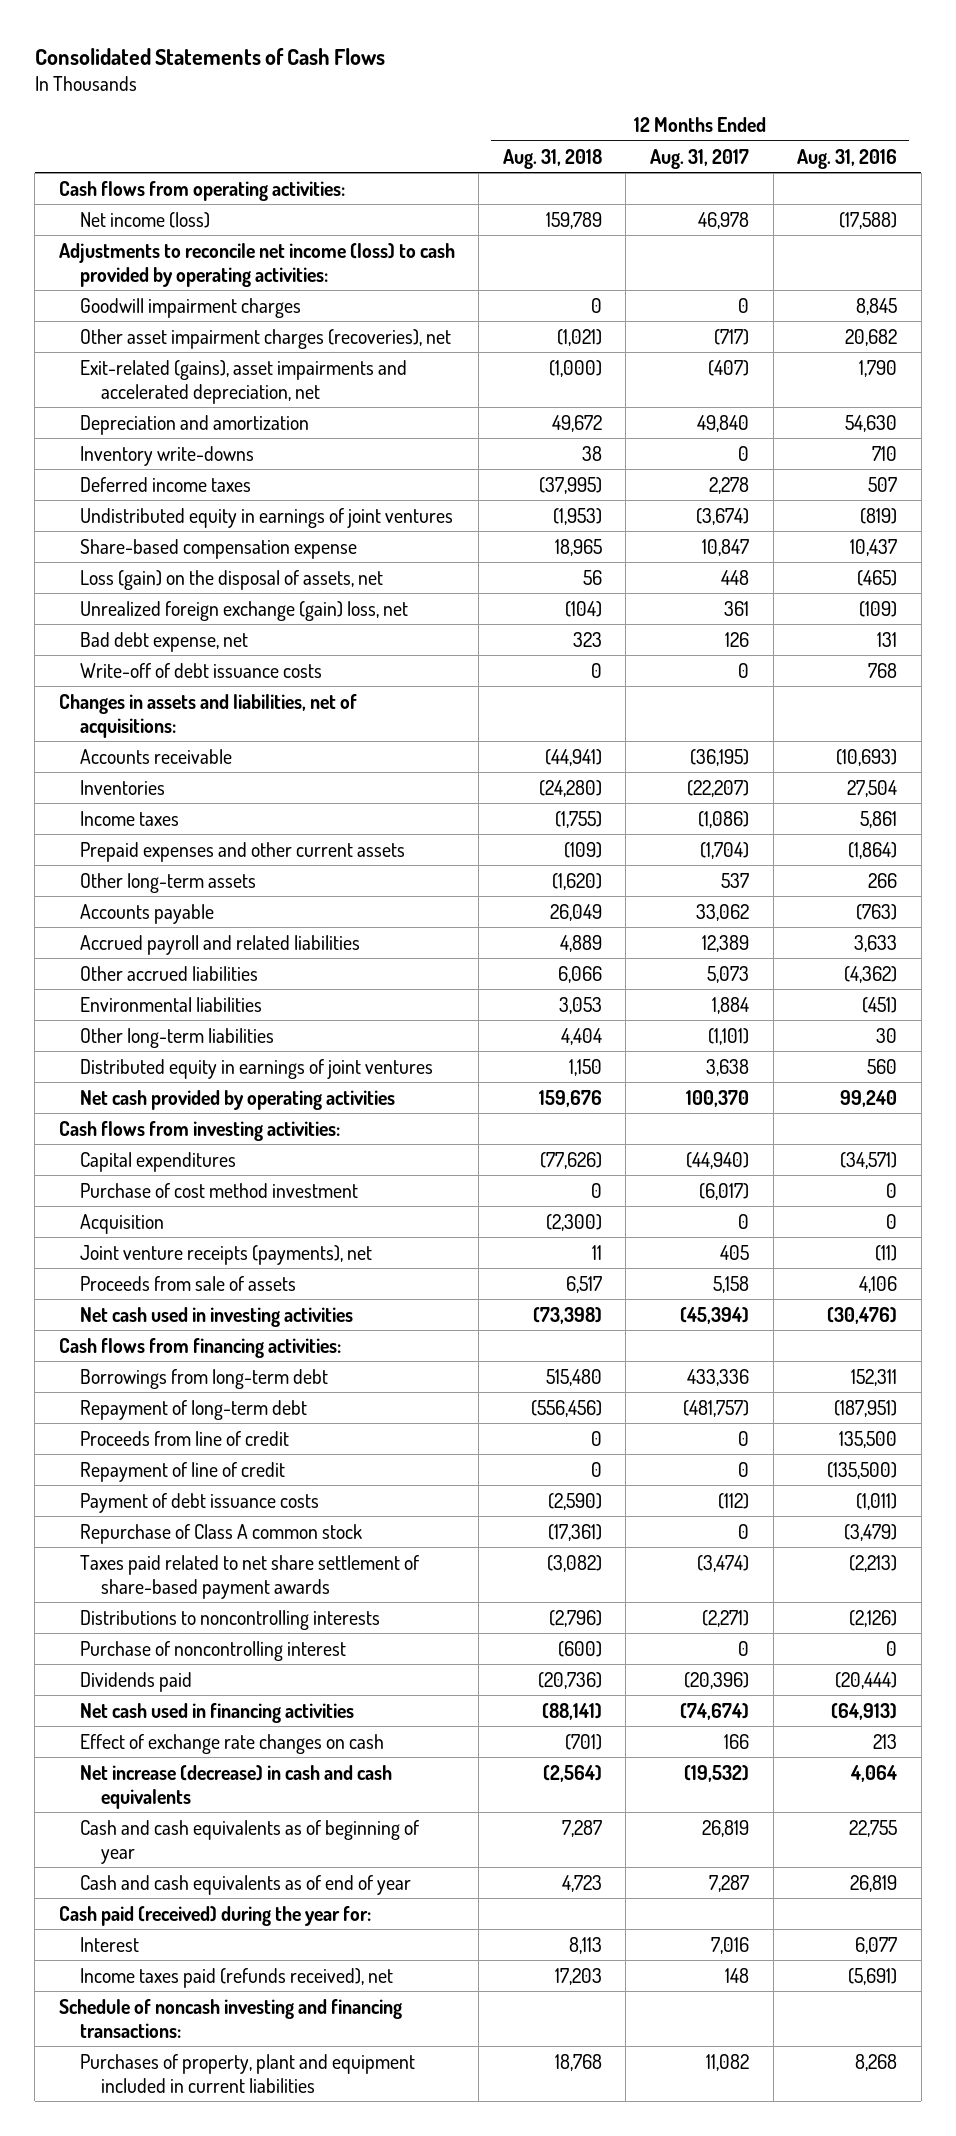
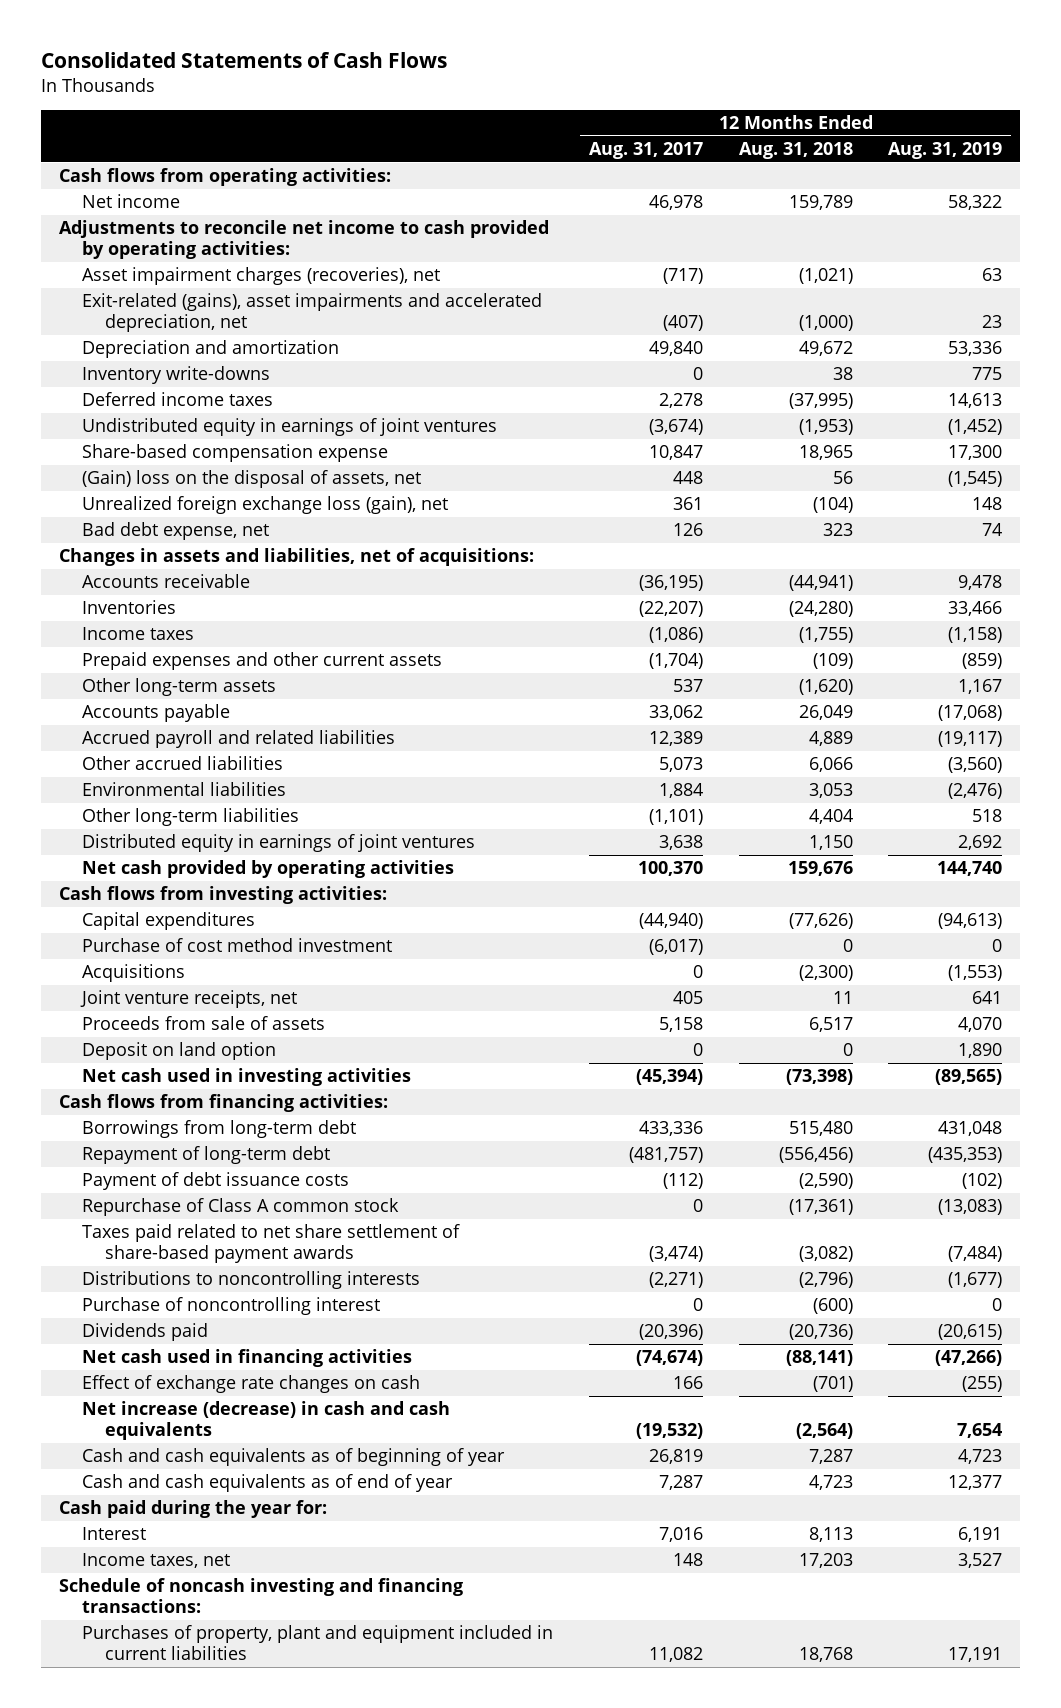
- | 12 Months Ended Aug. 31, 2018 | 12 Months Ended Aug. 31, 2017 | 12 Months Ended Aug. 31, 2016
+ | 12 Months Ended Aug. 31, 2017 | 12 Months Ended Aug. 31, 2018 | 12 Months Ended Aug. 31, 2019
- Net income (loss) | 159,789 | 46,978 | (17,588)
- Adjustments to reconcile net income (loss) to cash provided by operating activities:
- Goodwill impairment charges | 0 | 0 | 8,845
- Other asset impairment charges (recoveries), net | (1,021) | (717) | 20,682
+ Net income | 46,978 | 159,789 | 58,322
+ Adjustments to reconcile net income to cash provided by operating activities:
+ Asset impairment charges (recoveries), net | (717) | (1,021) | 63
- Loss (gain) on the disposal of assets, net | 56 | 448 | (465)
- Unrealized foreign exchange (gain) loss, net | (104) | 361 | (109)
+ (Gain) loss on the disposal of assets, net | 448 | 56 | (1,545)
+ Unrealized foreign exchange loss (gain), net | 361 | (104) | 148
- Write-off of debt issuance costs | 0 | 0 | 768
- Acquisition | (2,300) | 0 | 0
- Joint venture receipts (payments), net | 11 | 405 | (11)
+ Acquisitions | 0 | (2,300) | (1,553)
+ Joint venture receipts, net | 405 | 11 | 641
+ Deposit on land option | 0 | 0 | 1,890
- Proceeds from line of credit | 0 | 0 | 135,500
- Repayment of line of credit | 0 | 0 | (135,500)
- Cash paid (received) during the year for:
+ Cash paid during the year for:
- Income taxes paid (refunds received), net | 17,203 | 148 | (5,691)
+ Income taxes, net | 148 | 17,203 | 3,527

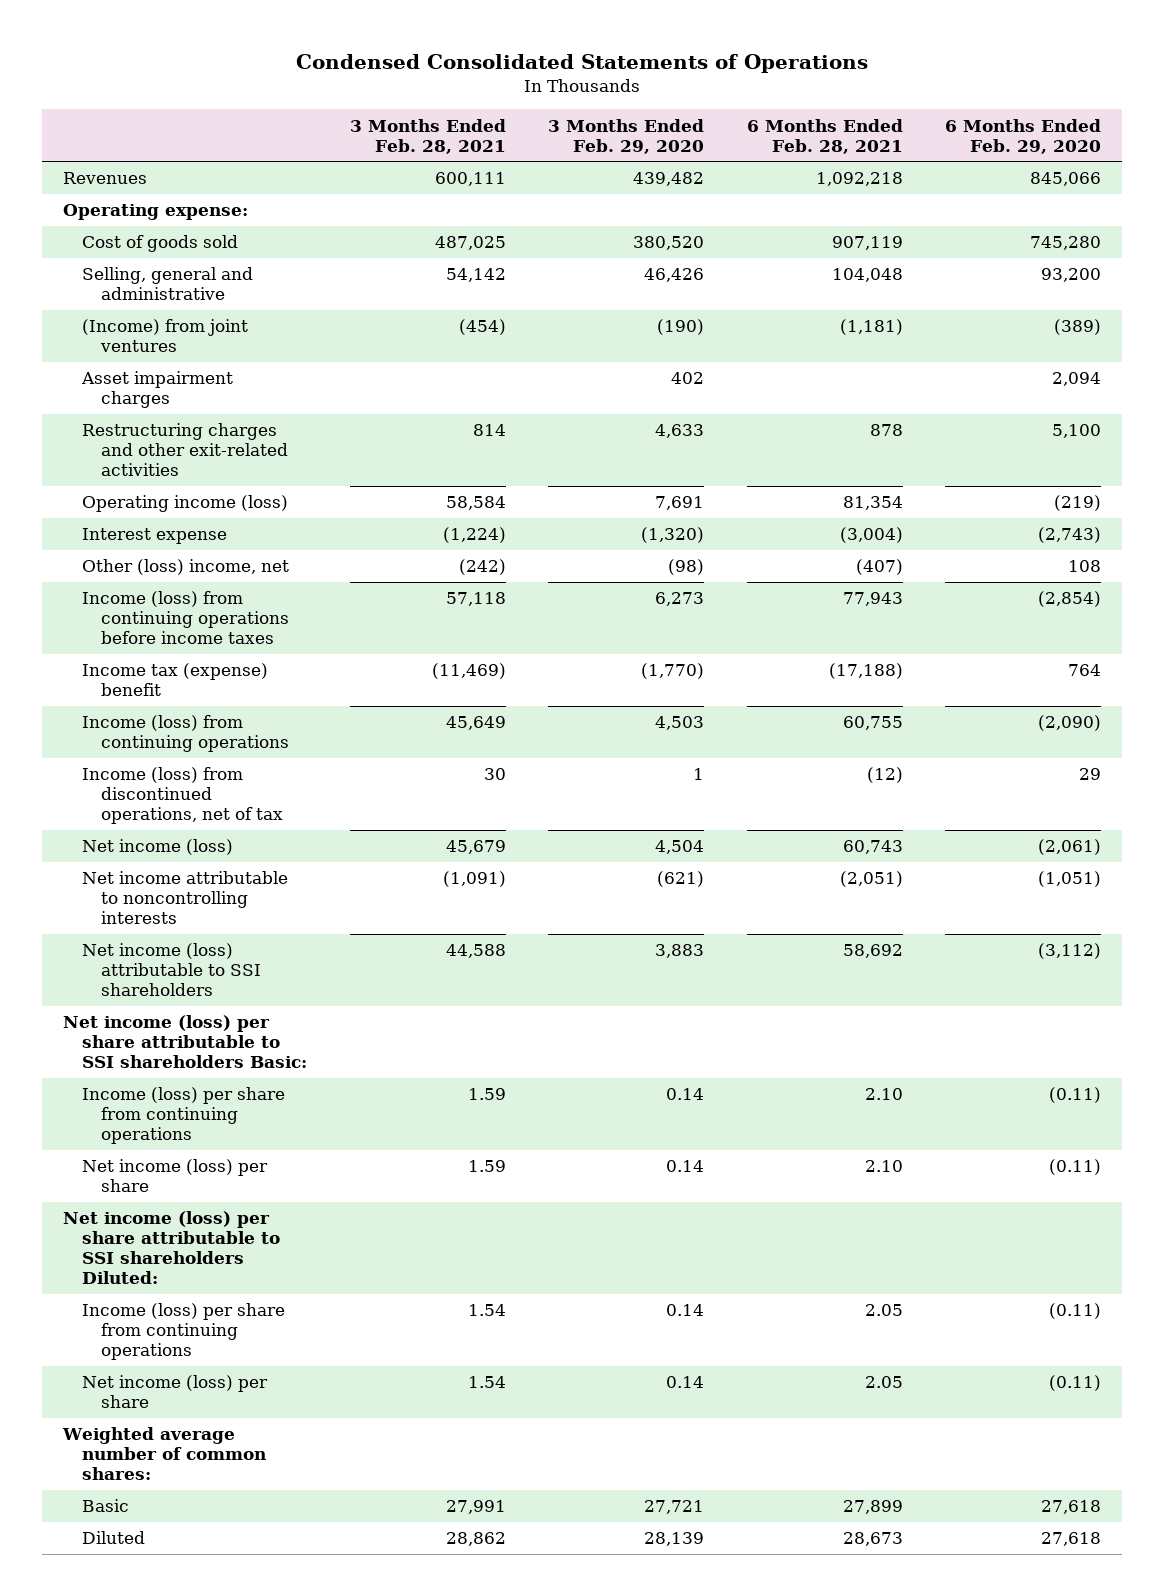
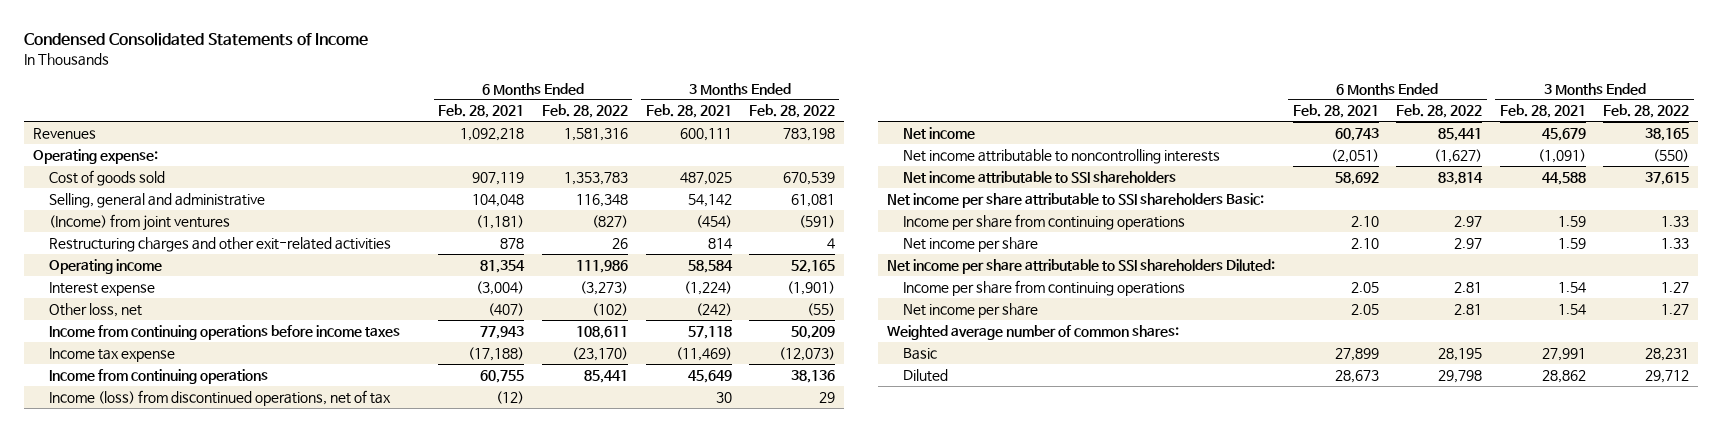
- Condensed Consolidated Statements of Operations
+ Condensed Consolidated Statements of Income
- | 3 Months Ended Feb. 28, 2021 | 3 Months Ended Feb. 29, 2020 | 6 Months Ended Feb. 28, 2021 | 6 Months Ended Feb. 29, 2020
+ | 6 Months Ended Feb. 28, 2021 | 6 Months Ended Feb. 28, 2022 | 3 Months Ended Feb. 28, 2021 | 3 Months Ended Feb. 28, 2022
- Asset impairment charges | | 402 | | 2,094
- Operating income (loss) | 58,584 | 7,691 | 81,354 | (219)
+ Operating income | 81,354 | 111,986 | 58,584 | 52,165
- Other (loss) income, net | (242) | (98) | (407) | 108
- Income (loss) from continuing operations before income taxes | 57,118 | 6,273 | 77,943 | (2,854)
- Income tax (expense) benefit | (11,469) | (1,770) | (17,188) | 764
- Income (loss) from continuing operations | 45,649 | 4,503 | 60,755 | (2,090)
+ Other loss, net | (407) | (102) | (242) | (55)
+ Income from continuing operations before income taxes | 77,943 | 108,611 | 57,118 | 50,209
+ Income tax expense | (17,188) | (23,170) | (11,469) | (12,073)
+ Income from continuing operations | 60,755 | 85,441 | 45,649 | 38,136
- Net income (loss) | 45,679 | 4,504 | 60,743 | (2,061)
+ Net income | 60,743 | 85,441 | 45,679 | 38,165
- Net income (loss) attributable to SSI shareholders | 44,588 | 3,883 | 58,692 | (3,112)
- Net income (loss) per share attributable to SSI shareholders Basic:
- Income (loss) per share from continuing operations | 1.59 | 0.14 | 2.10 | (0.11)
- Net income (loss) per share | 1.59 | 0.14 | 2.10 | (0.11)
- Net income (loss) per share attributable to SSI shareholders Diluted:
- Income (loss) per share from continuing operations | 1.54 | 0.14 | 2.05 | (0.11)
- Net income (loss) per share | 1.54 | 0.14 | 2.05 | (0.11)
+ Net income attributable to SSI shareholders | 58,692 | 83,814 | 44,588 | 37,615
+ Net income per share attributable to SSI shareholders Basic:
+ Income per share from continuing operations | 2.10 | 2.97 | 1.59 | 1.33
+ Net income per share | 2.10 | 2.97 | 1.59 | 1.33
+ Net income per share attributable to SSI shareholders Diluted:
+ Income per share from continuing operations | 2.05 | 2.81 | 1.54 | 1.27
+ Net income per share | 2.05 | 2.81 | 1.54 | 1.27

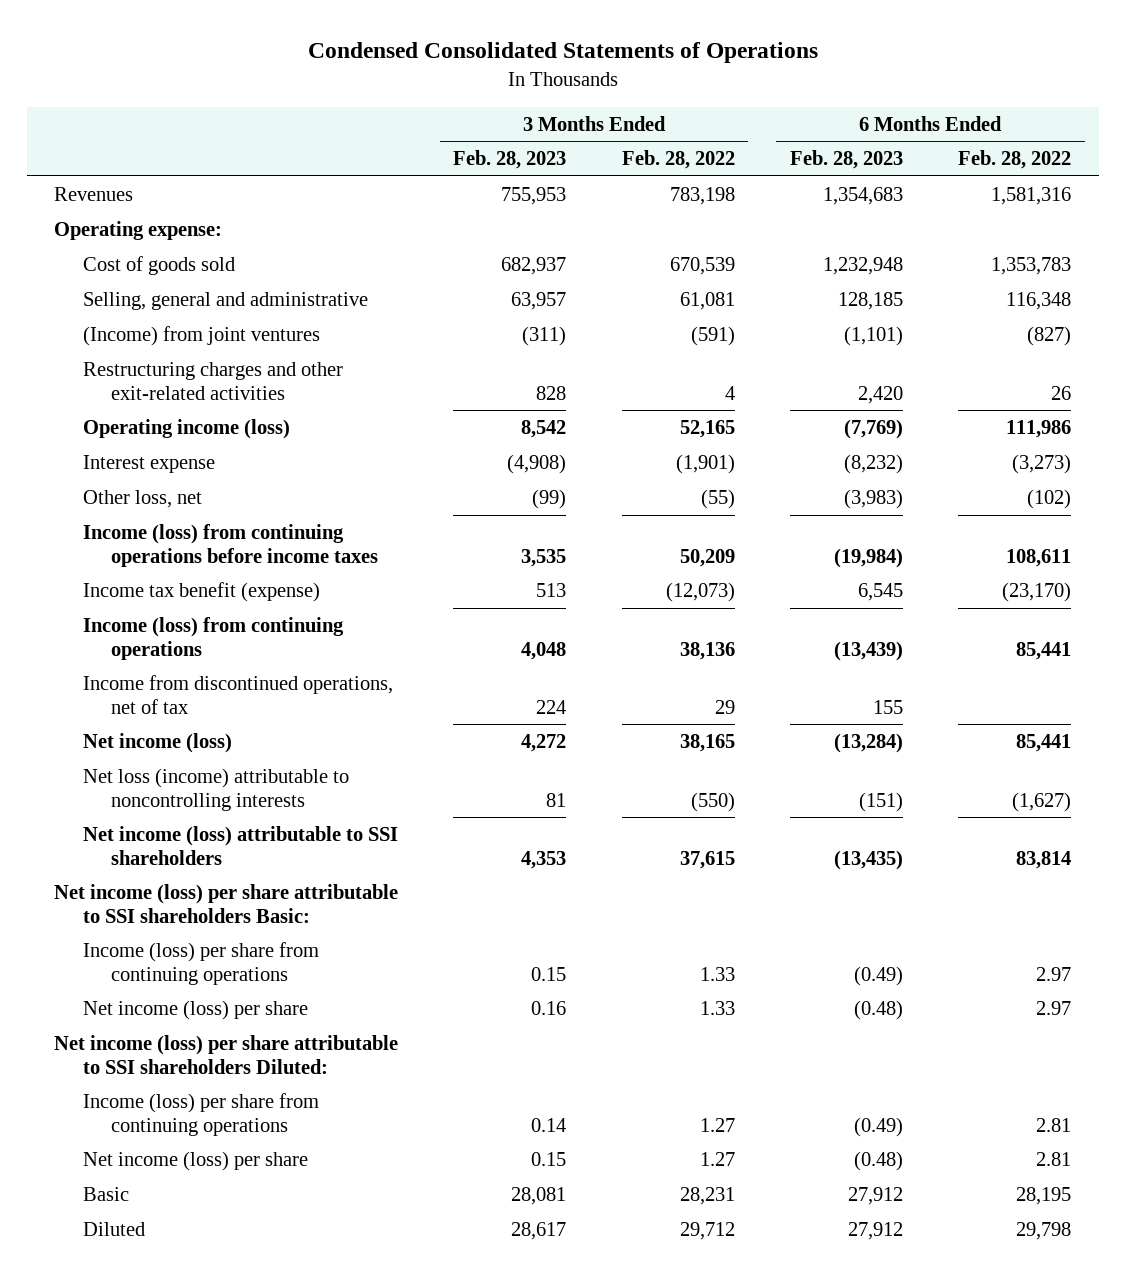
- Condensed Consolidated Statements of Income
+ Condensed Consolidated Statements of Operations
- | 6 Months Ended Feb. 28, 2021 | 6 Months Ended Feb. 28, 2022 | 3 Months Ended Feb. 28, 2021 | 3 Months Ended Feb. 28, 2022
+ | 3 Months Ended Feb. 28, 2023 | 3 Months Ended Feb. 28, 2022 | 6 Months Ended Feb. 28, 2023 | 6 Months Ended Feb. 28, 2022
- Operating income | 81,354 | 111,986 | 58,584 | 52,165
+ Operating income (loss) | 8,542 | 52,165 | (7,769) | 111,986
- Income from continuing operations before income taxes | 77,943 | 108,611 | 57,118 | 50,209
- Income tax expense | (17,188) | (23,170) | (11,469) | (12,073)
- Income from continuing operations | 60,755 | 85,441 | 45,649 | 38,136
- Income (loss) from discontinued operations, net of tax | (12) | | 30 | 29
- Net income | 60,743 | 85,441 | 45,679 | 38,165
- Net income attributable to noncontrolling interests | (2,051) | (1,627) | (1,091) | (550)
- Net income attributable to SSI shareholders | 58,692 | 83,814 | 44,588 | 37,615
- Net income per share attributable to SSI shareholders Basic:
- Income per share from continuing operations | 2.10 | 2.97 | 1.59 | 1.33
- Net income per share | 2.10 | 2.97 | 1.59 | 1.33
- Net income per share attributable to SSI shareholders Diluted:
- Income per share from continuing operations | 2.05 | 2.81 | 1.54 | 1.27
- Net income per share | 2.05 | 2.81 | 1.54 | 1.27
- Weighted average number of common shares:
+ Income (loss) from continuing operations before income taxes | 3,535 | 50,209 | (19,984) | 108,611
+ Income tax benefit (expense) | 513 | (12,073) | 6,545 | (23,170)
+ Income (loss) from continuing operations | 4,048 | 38,136 | (13,439) | 85,441
+ Income from discontinued operations, net of tax | 224 | 29 | 155 |
+ Net income (loss) | 4,272 | 38,165 | (13,284) | 85,441
+ Net loss (income) attributable to noncontrolling interests | 81 | (550) | (151) | (1,627)
+ Net income (loss) attributable to SSI shareholders | 4,353 | 37,615 | (13,435) | 83,814
+ Net income (loss) per share attributable to SSI shareholders Basic:
+ Income (loss) per share from continuing operations | 0.15 | 1.33 | (0.49) | 2.97
+ Net income (loss) per share | 0.16 | 1.33 | (0.48) | 2.97
+ Net income (loss) per share attributable to SSI shareholders Diluted:
+ Income (loss) per share from continuing operations | 0.14 | 1.27 | (0.49) | 2.81
+ Net income (loss) per share | 0.15 | 1.27 | (0.48) | 2.81

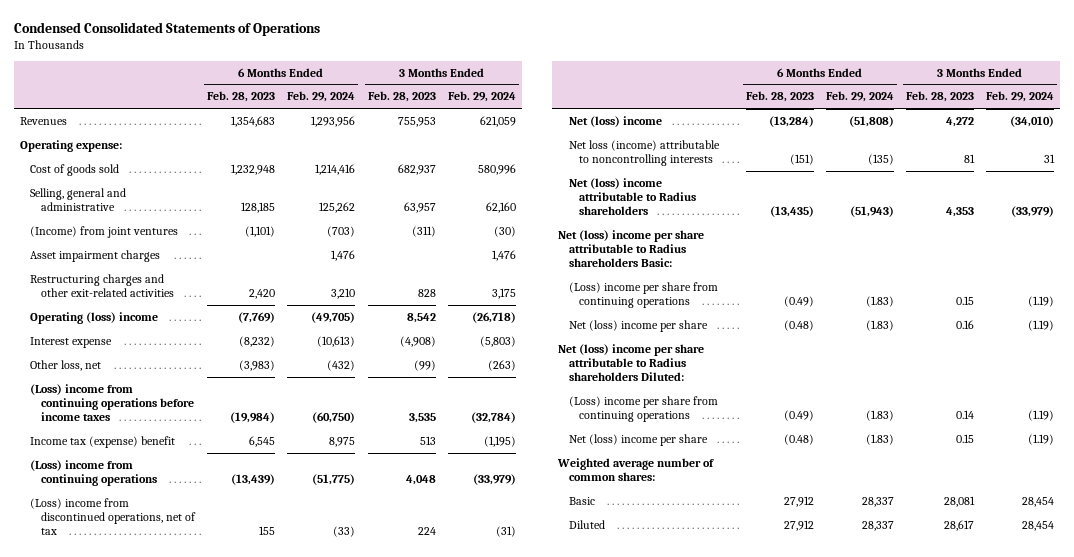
- | 3 Months Ended Feb. 28, 2023 | 3 Months Ended Feb. 28, 2022 | 6 Months Ended Feb. 28, 2023 | 6 Months Ended Feb. 28, 2022
+ | 6 Months Ended Feb. 28, 2023 | 6 Months Ended Feb. 29, 2024 | 3 Months Ended Feb. 28, 2023 | 3 Months Ended Feb. 29, 2024
+ Asset impairment charges | | 1,476 | | 1,476
- Operating income (loss) | 8,542 | 52,165 | (7,769) | 111,986
+ Operating (loss) income | (7,769) | (49,705) | 8,542 | (26,718)
- Income (loss) from continuing operations before income taxes | 3,535 | 50,209 | (19,984) | 108,611
- Income tax benefit (expense) | 513 | (12,073) | 6,545 | (23,170)
- Income (loss) from continuing operations | 4,048 | 38,136 | (13,439) | 85,441
- Income from discontinued operations, net of tax | 224 | 29 | 155 |
- Net income (loss) | 4,272 | 38,165 | (13,284) | 85,441
+ (Loss) income from continuing operations before income taxes | (19,984) | (60,750) | 3,535 | (32,784)
+ Income tax (expense) benefit | 6,545 | 8,975 | 513 | (1,195)
+ (Loss) income from continuing operations | (13,439) | (51,775) | 4,048 | (33,979)
+ (Loss) income from discontinued operations, net of tax | 155 | (33) | 224 | (31)
+ Net (loss) income | (13,284) | (51,808) | 4,272 | (34,010)
- Net income (loss) attributable to SSI shareholders | 4,353 | 37,615 | (13,435) | 83,814
- Net income (loss) per share attributable to SSI shareholders Basic:
- Income (loss) per share from continuing operations | 0.15 | 1.33 | (0.49) | 2.97
- Net income (loss) per share | 0.16 | 1.33 | (0.48) | 2.97
- Net income (loss) per share attributable to SSI shareholders Diluted:
- Income (loss) per share from continuing operations | 0.14 | 1.27 | (0.49) | 2.81
- Net income (loss) per share | 0.15 | 1.27 | (0.48) | 2.81
+ Net (loss) income attributable to Radius shareholders | (13,435) | (51,943) | 4,353 | (33,979)
+ Net (loss) income per share attributable to Radius shareholders Basic:
+ (Loss) income per share from continuing operations | (0.49) | (1.83) | 0.15 | (1.19)
+ Net (loss) income per share | (0.48) | (1.83) | 0.16 | (1.19)
+ Net (loss) income per share attributable to Radius shareholders Diluted:
+ (Loss) income per share from continuing operations | (0.49) | (1.83) | 0.14 | (1.19)
+ Net (loss) income per share | (0.48) | (1.83) | 0.15 | (1.19)
+ Weighted average number of common shares:

